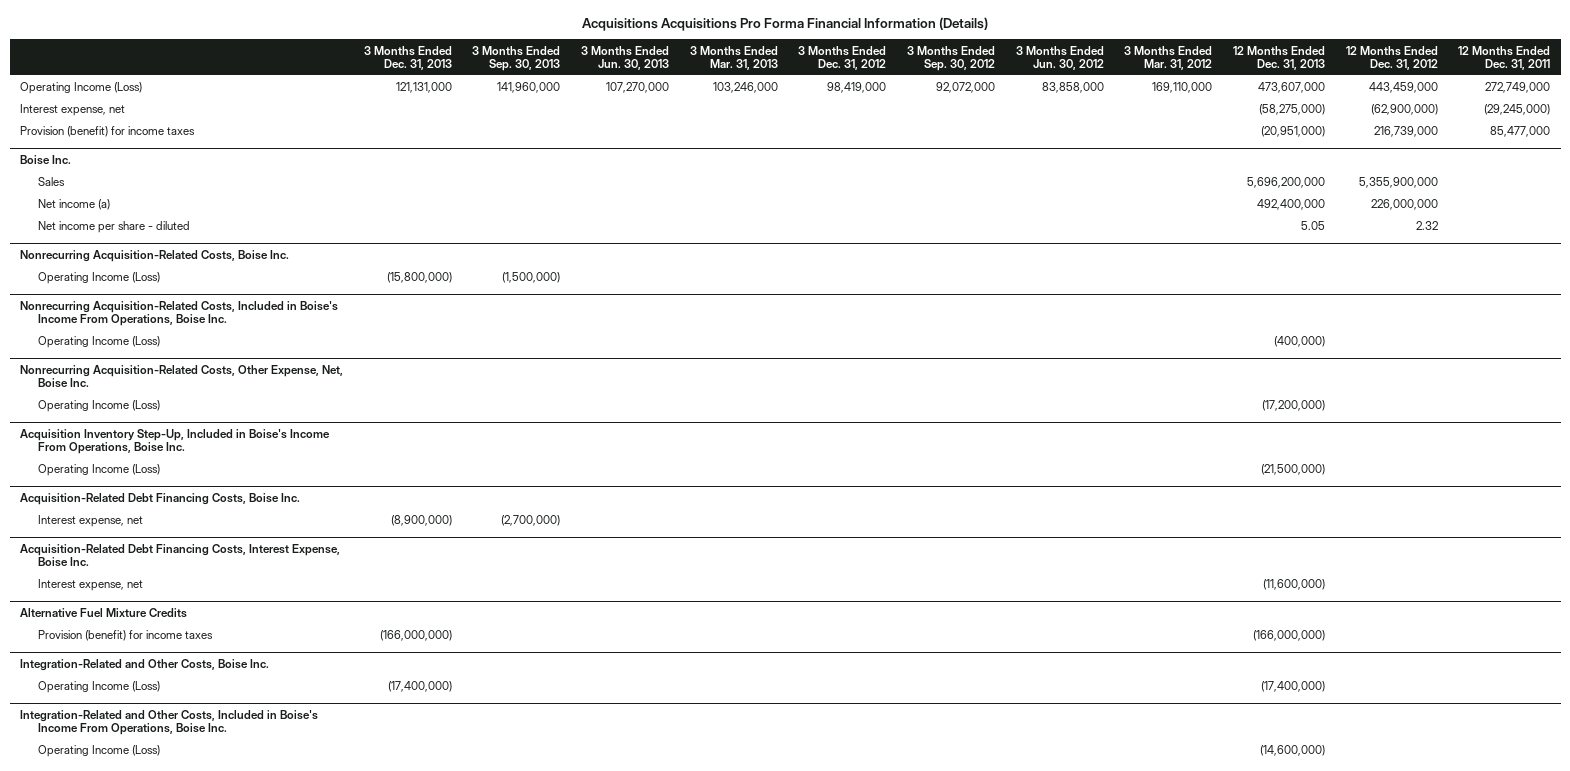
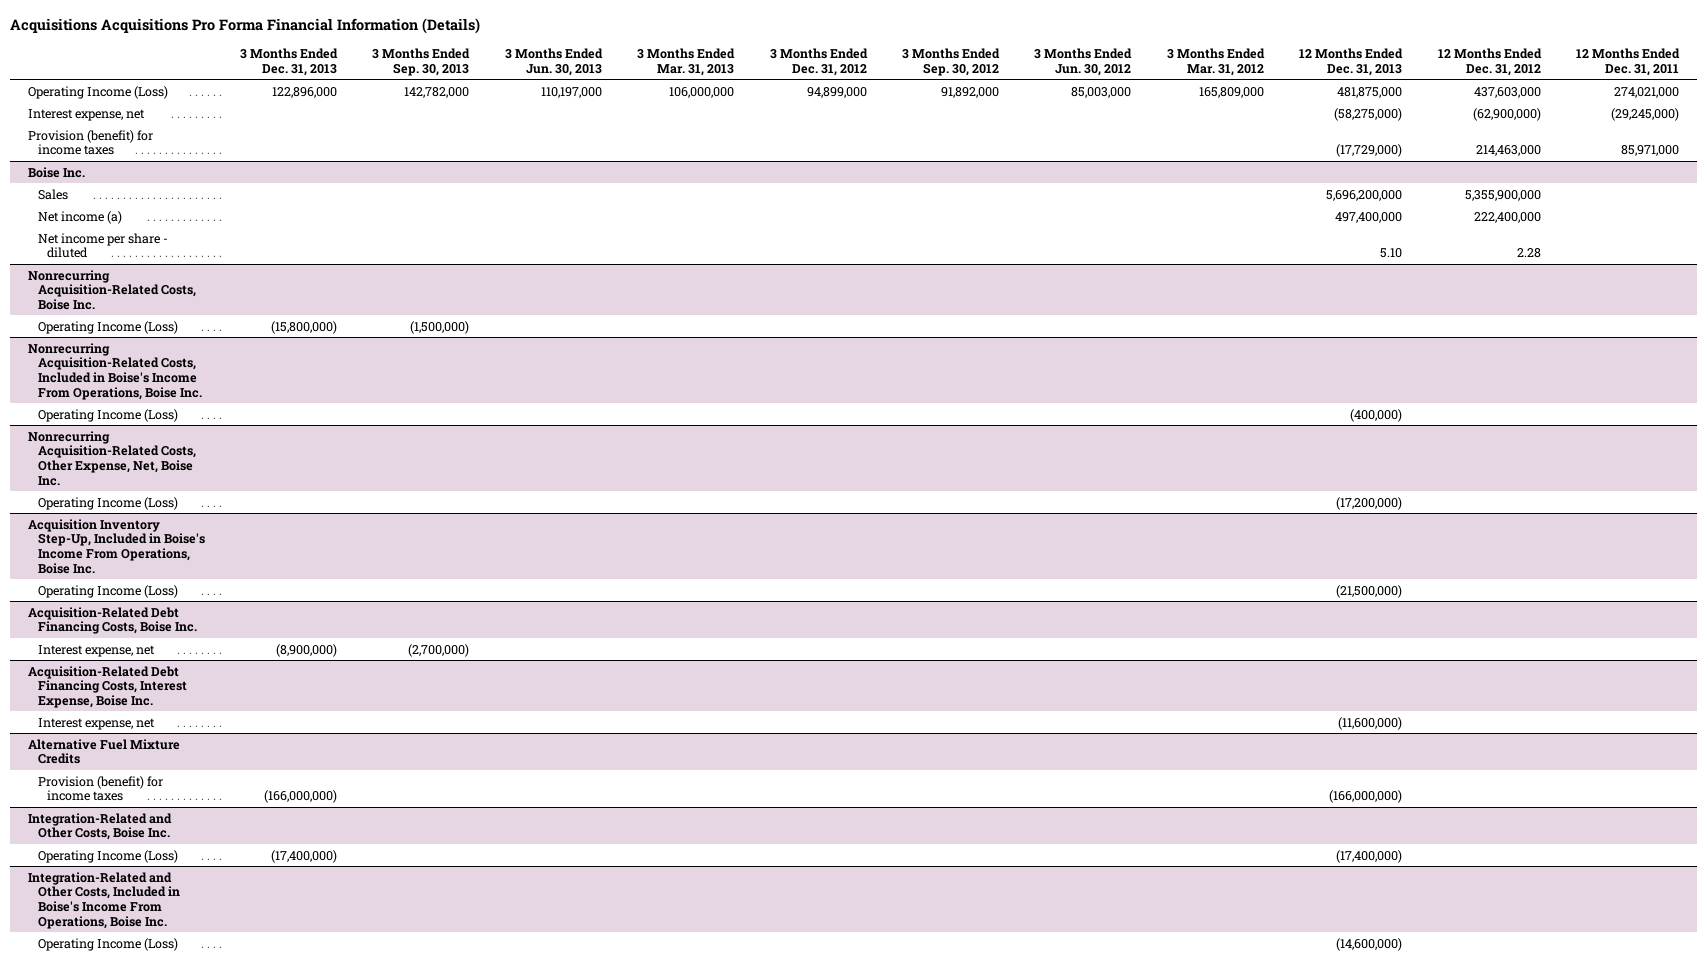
- Operating Income (Loss) | 121,131,000 | 141,960,000 | 107,270,000 | 103,246,000 | 98,419,000 | 92,072,000 | 83,858,000 | 169,110,000 | 473,607,000 | 443,459,000 | 272,749,000
+ Operating Income (Loss) | 122,896,000 | 142,782,000 | 110,197,000 | 106,000,000 | 94,899,000 | 91,892,000 | 85,003,000 | 165,809,000 | 481,875,000 | 437,603,000 | 274,021,000
- Provision (benefit) for income taxes | | | | | | | | | (20,951,000) | 216,739,000 | 85,477,000
+ Provision (benefit) for income taxes | | | | | | | | | (17,729,000) | 214,463,000 | 85,971,000
@ Boise Inc.
- Net income (a) | | | | | | | | | 492,400,000 | 226,000,000 |
- Net income per share - diluted | | | | | | | | | 5.05 | 2.32 |
+ Net income (a) | | | | | | | | | 497,400,000 | 222,400,000 |
+ Net income per share - diluted | | | | | | | | | 5.10 | 2.28 |

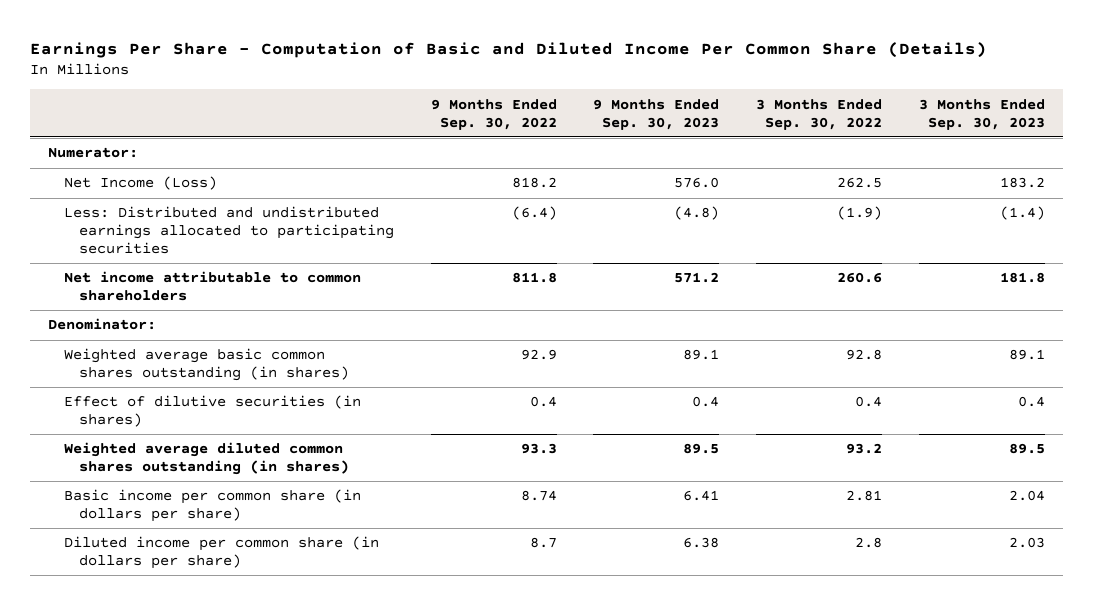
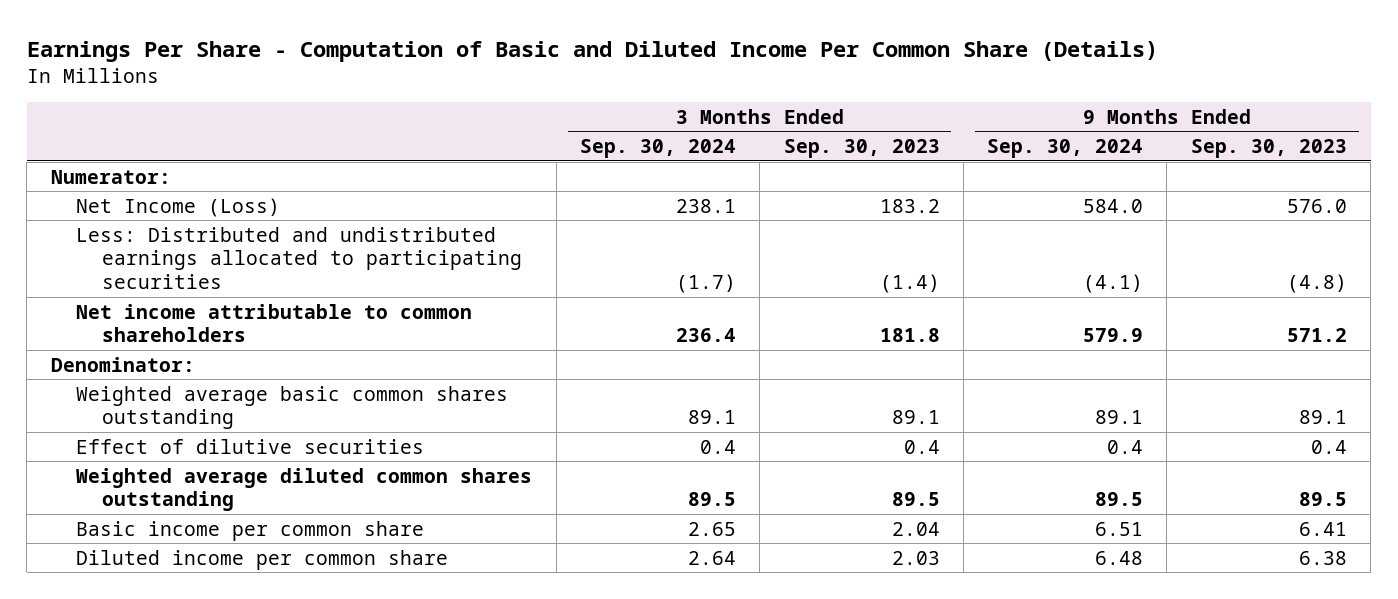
- | 9 Months Ended Sep. 30, 2022 | 9 Months Ended Sep. 30, 2023 | 3 Months Ended Sep. 30, 2022 | 3 Months Ended Sep. 30, 2023
+ | 3 Months Ended Sep. 30, 2024 | 3 Months Ended Sep. 30, 2023 | 9 Months Ended Sep. 30, 2024 | 9 Months Ended Sep. 30, 2023
- Weighted average basic common shares outstanding (in shares) | 92.9 | 89.1 | 92.8 | 89.1
- Effect of dilutive securities (in shares) | 0.4 | 0.4 | 0.4 | 0.4
- Weighted average diluted common shares outstanding (in shares) | 93.3 | 89.5 | 93.2 | 89.5
- Basic income per common share (in dollars per share) | 8.74 | 6.41 | 2.81 | 2.04
- Diluted income per common share (in dollars per share) | 8.7 | 6.38 | 2.8 | 2.03
+ Weighted average basic common shares outstanding | 89.1 | 89.1 | 89.1 | 89.1
+ Effect of dilutive securities | 0.4 | 0.4 | 0.4 | 0.4
+ Weighted average diluted common shares outstanding | 89.5 | 89.5 | 89.5 | 89.5
+ Basic income per common share | 2.65 | 2.04 | 6.51 | 6.41
+ Diluted income per common share | 2.64 | 2.03 | 6.48 | 6.38

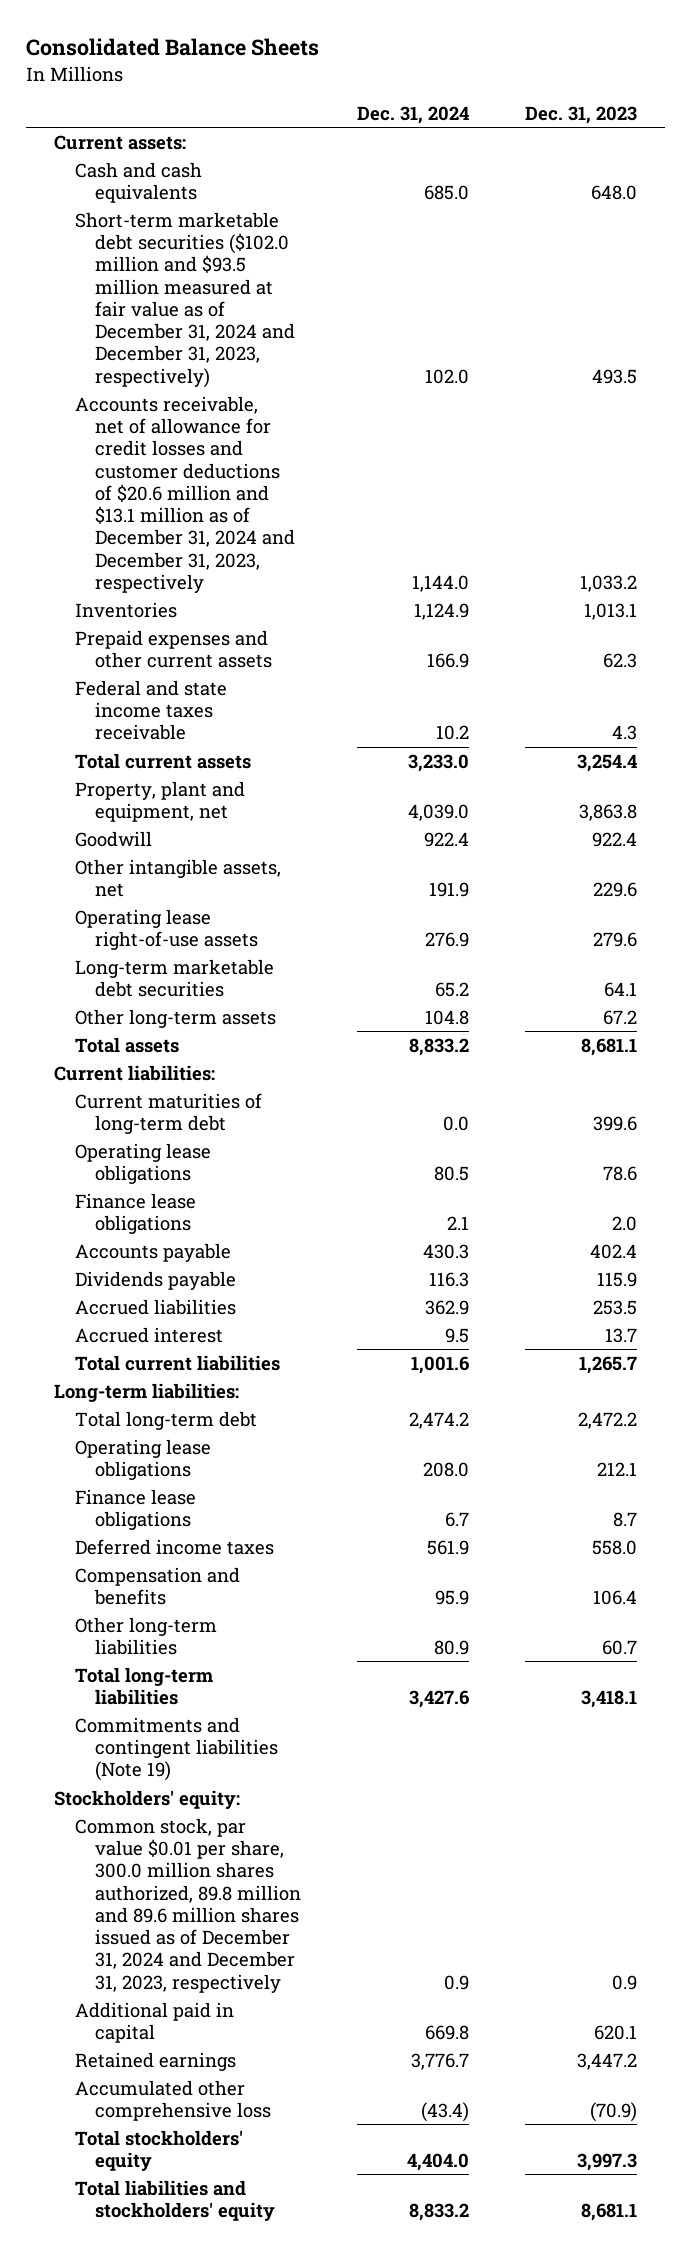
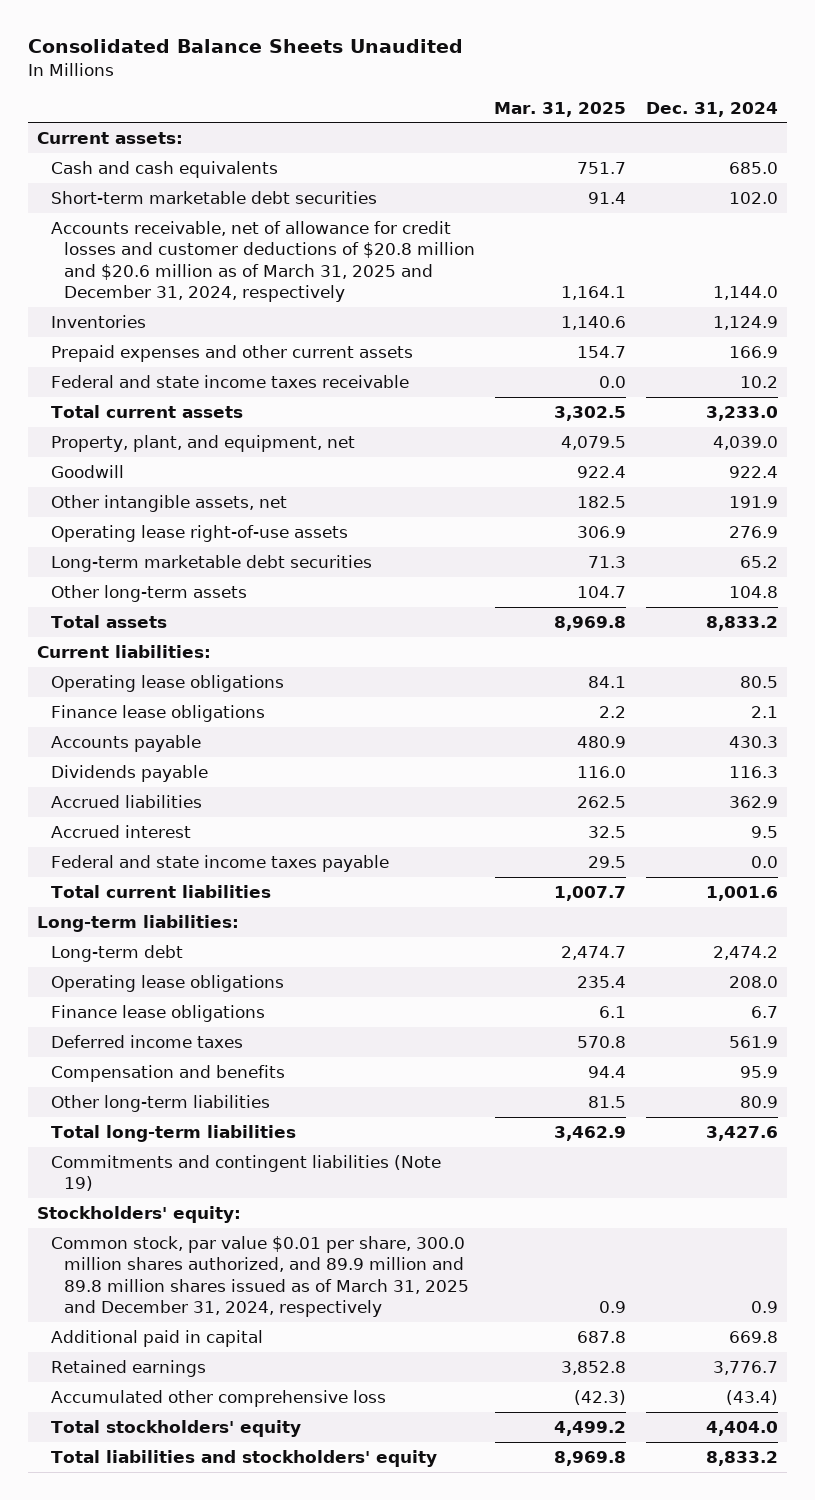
- Consolidated Balance Sheets
+ Consolidated Balance Sheets Unaudited
- | Dec. 31, 2024 | Dec. 31, 2023
+ | Mar. 31, 2025 | Dec. 31, 2024
- Short-term marketable debt securities ($102.0 million and $93.5 million measured at fair value as of December 31, 2024 and December 31, 2023, respectively) | 102.0 | 493.5
- Accounts receivable, net of allowance for credit losses and customer deductions of $20.6 million and $13.1 million as of December 31, 2024 and December 31, 2023, respectively | 1,144.0 | 1,033.2
+ Short-term marketable debt securities | 91.4 | 102.0
+ Accounts receivable, net of allowance for credit losses and customer deductions of $20.8 million and $20.6 million as of March 31, 2025 and December 31, 2024, respectively | 1,164.1 | 1,144.0
- Property, plant and equipment, net | 4,039.0 | 3,863.8
+ Property, plant, and equipment, net | 4,079.5 | 4,039.0
- Current maturities of long-term debt | 0.0 | 399.6
+ Federal and state income taxes payable | 29.5 | 0.0
- Total long-term debt | 2,474.2 | 2,472.2
+ Long-term debt | 2,474.7 | 2,474.2
- Common stock, par value $0.01 per share, 300.0 million shares authorized, 89.8 million and 89.6 million shares issued as of December 31, 2024 and December 31, 2023, respectively | 0.9 | 0.9
+ Common stock, par value $0.01 per share, 300.0 million shares authorized, and 89.9 million and 89.8 million shares issued as of March 31, 2025 and December 31, 2024, respectively | 0.9 | 0.9

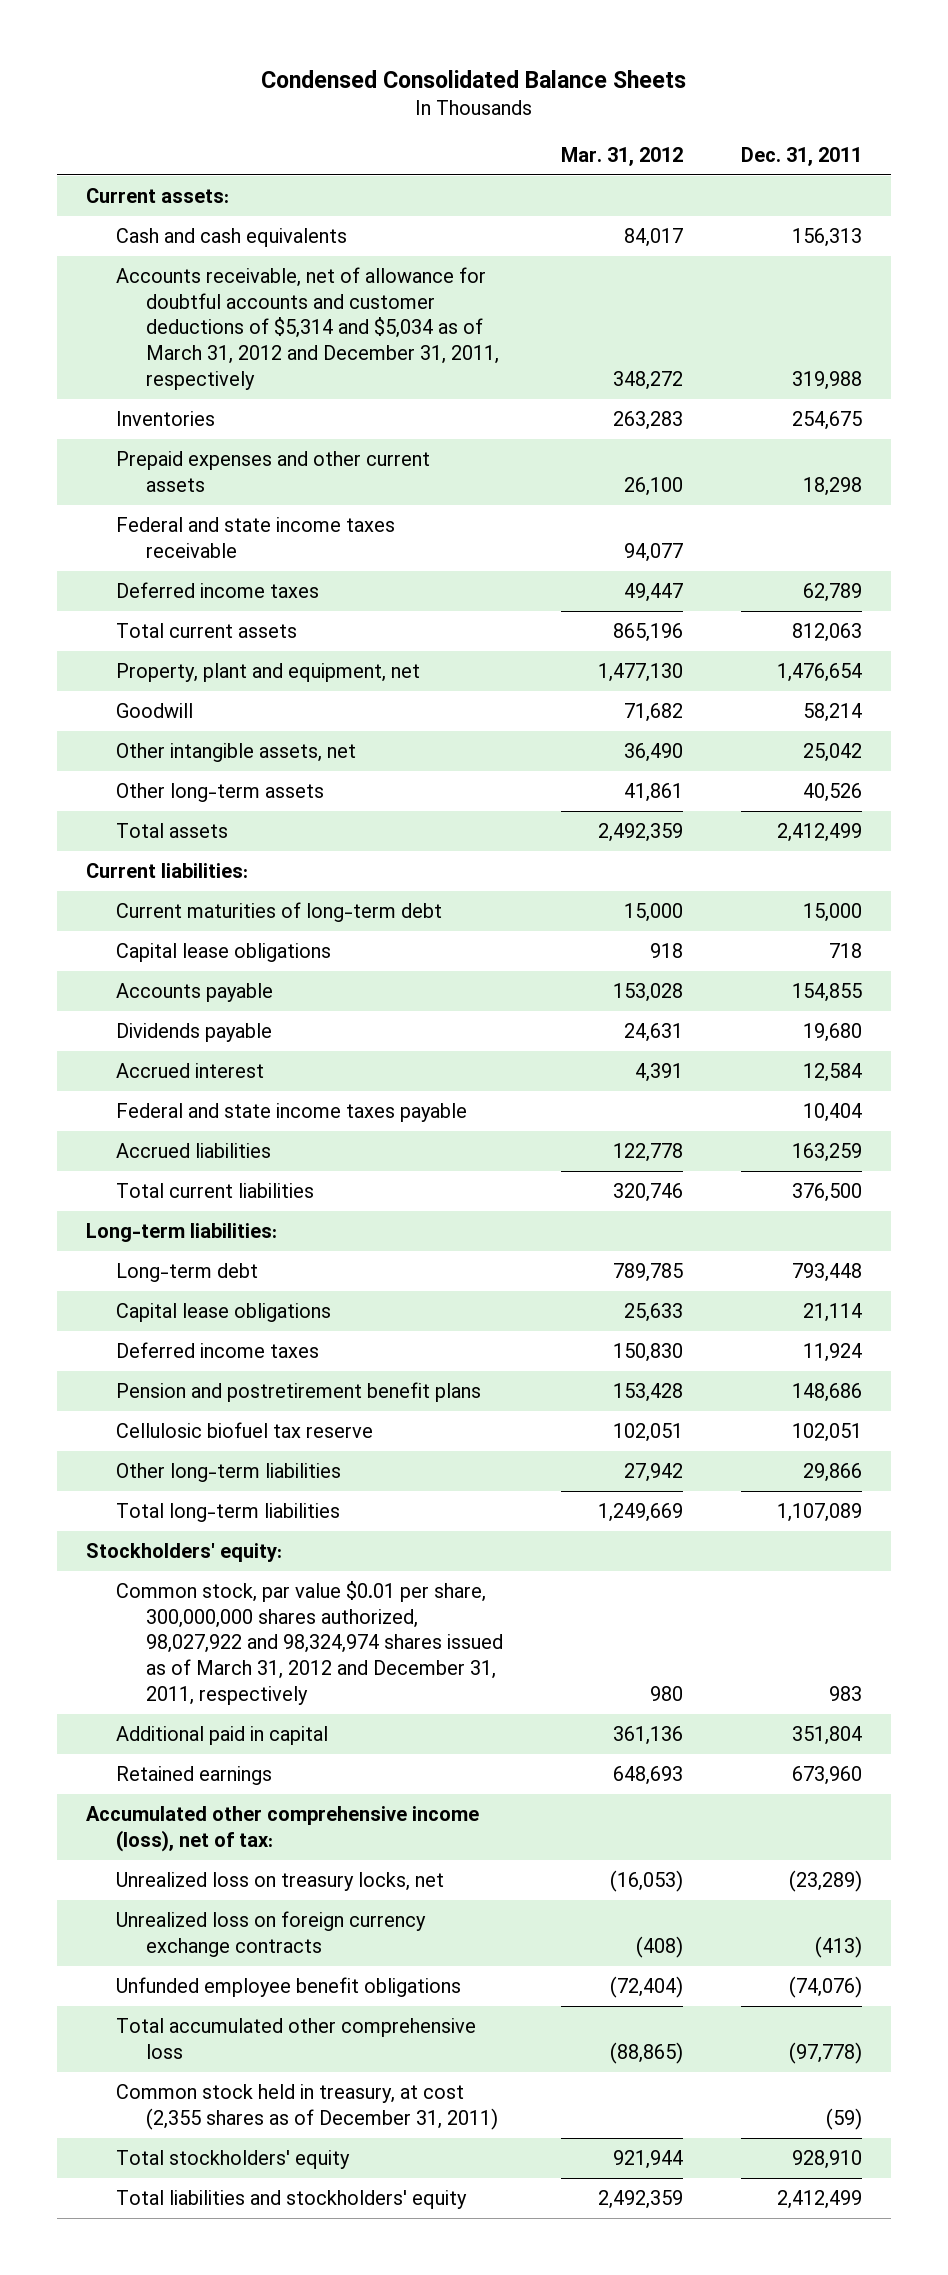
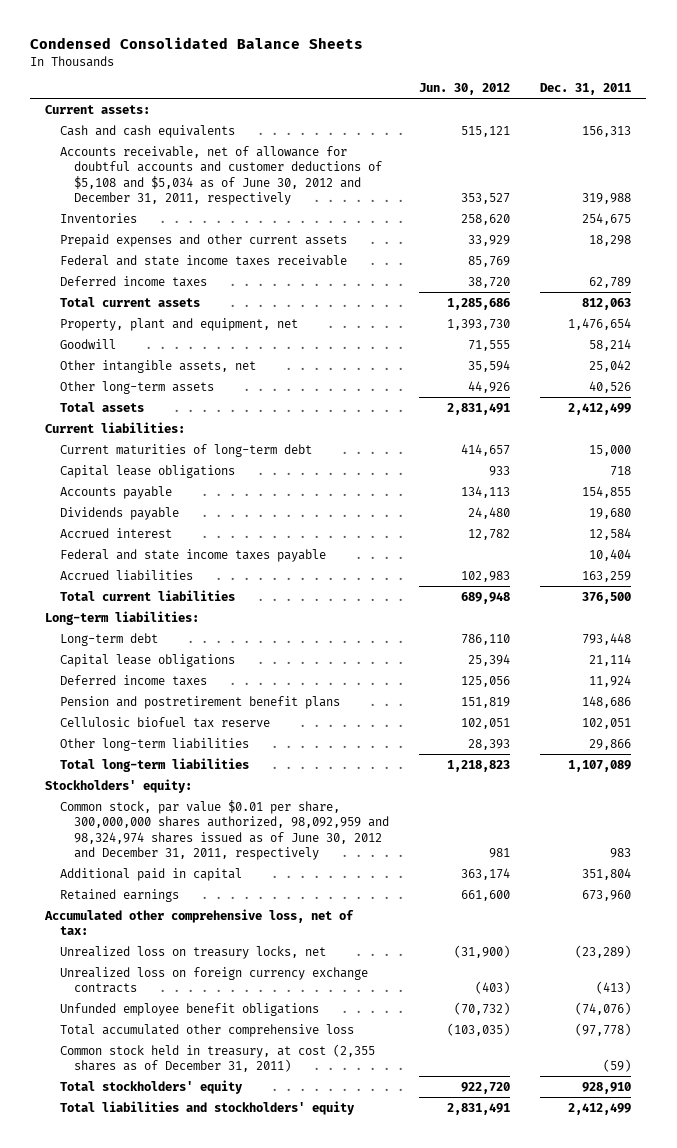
- | Mar. 31, 2012 | Dec. 31, 2011
+ | Jun. 30, 2012 | Dec. 31, 2011
- Accounts receivable, net of allowance for doubtful accounts and customer deductions of $5,314 and $5,034 as of March 31, 2012 and December 31, 2011, respectively | 348,272 | 319,988
+ Accounts receivable, net of allowance for doubtful accounts and customer deductions of $5,108 and $5,034 as of June 30, 2012 and December 31, 2011, respectively | 353,527 | 319,988
- Common stock, par value $0.01 per share, 300,000,000 shares authorized, 98,027,922 and 98,324,974 shares issued as of March 31, 2012 and December 31, 2011, respectively | 980 | 983
+ Common stock, par value $0.01 per share, 300,000,000 shares authorized, 98,092,959 and 98,324,974 shares issued as of June 30, 2012 and December 31, 2011, respectively | 981 | 983
- Accumulated other comprehensive income (loss), net of tax:
+ Accumulated other comprehensive loss, net of tax:

